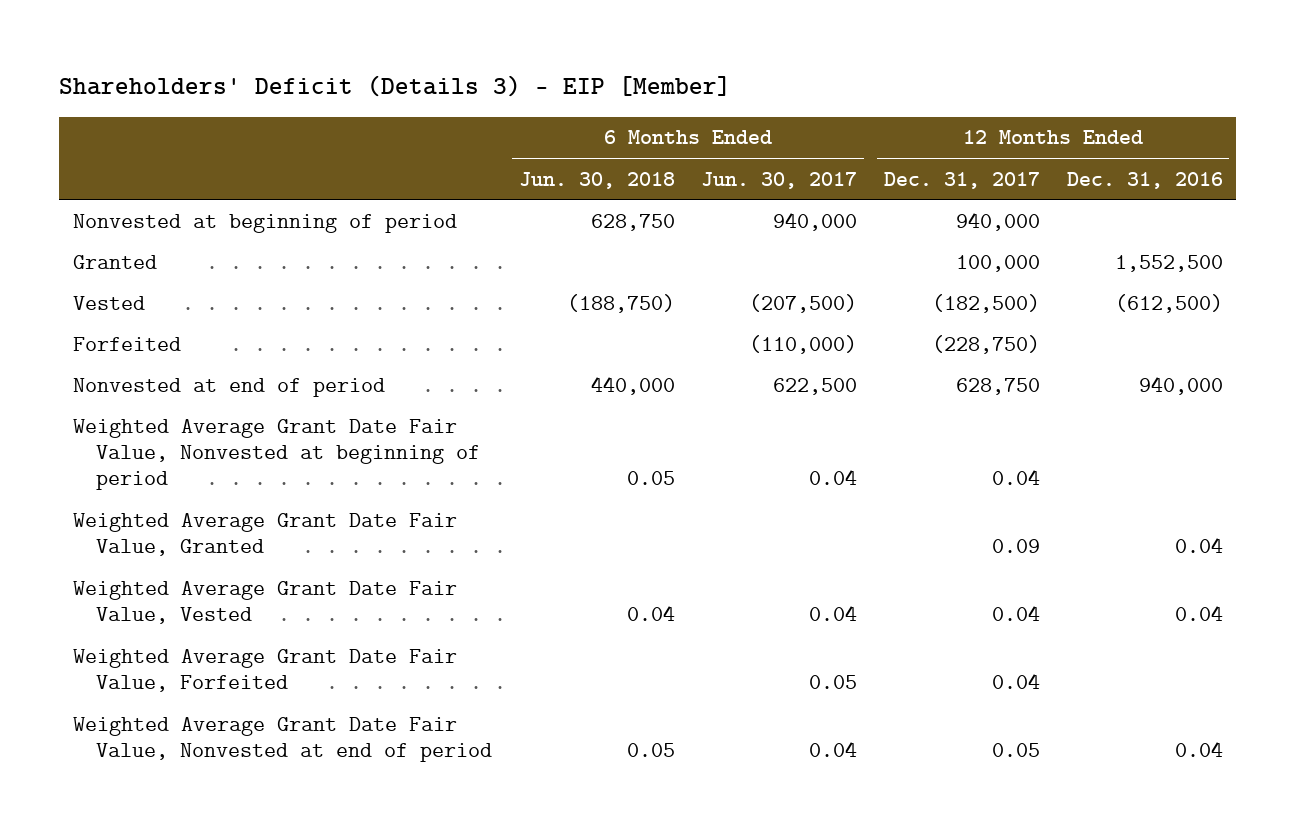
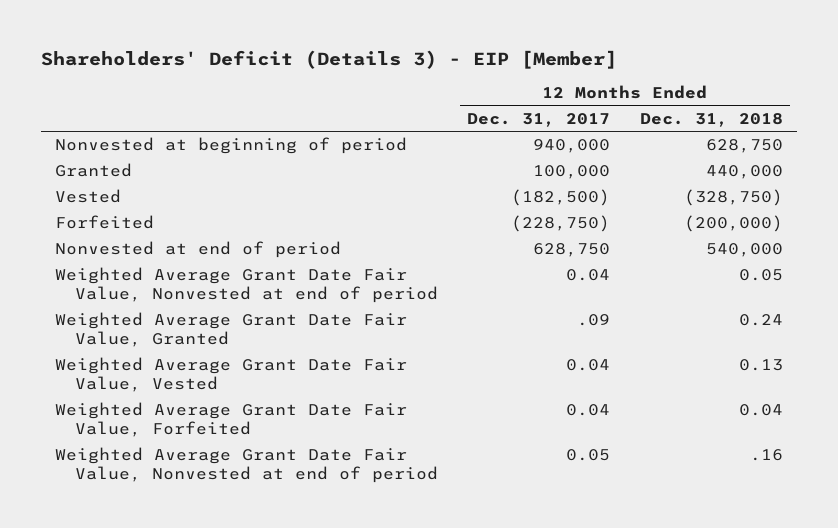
- | 6 Months Ended Jun. 30, 2018 | 6 Months Ended Jun. 30, 2017 | 12 Months Ended Dec. 31, 2017 | 12 Months Ended Dec. 31, 2016
+ | 12 Months Ended Dec. 31, 2017 | 12 Months Ended Dec. 31, 2018
- Weighted Average Grant Date Fair Value, Nonvested at beginning of period | 0.05 | 0.04 | 0.04 |
- Weighted Average Grant Date Fair Value, Granted | | | 0.09 | 0.04
+ Weighted Average Grant Date Fair Value, Nonvested at end of period | 0.04 | 0.05
+ Weighted Average Grant Date Fair Value, Granted | .09 | 0.24

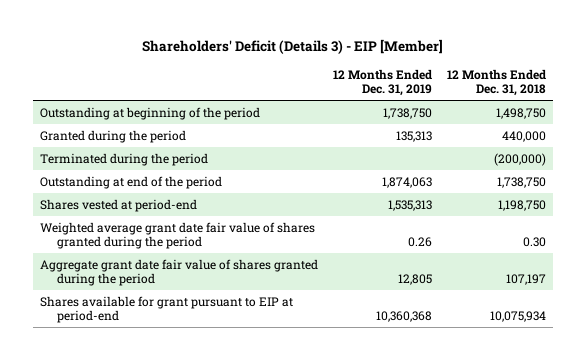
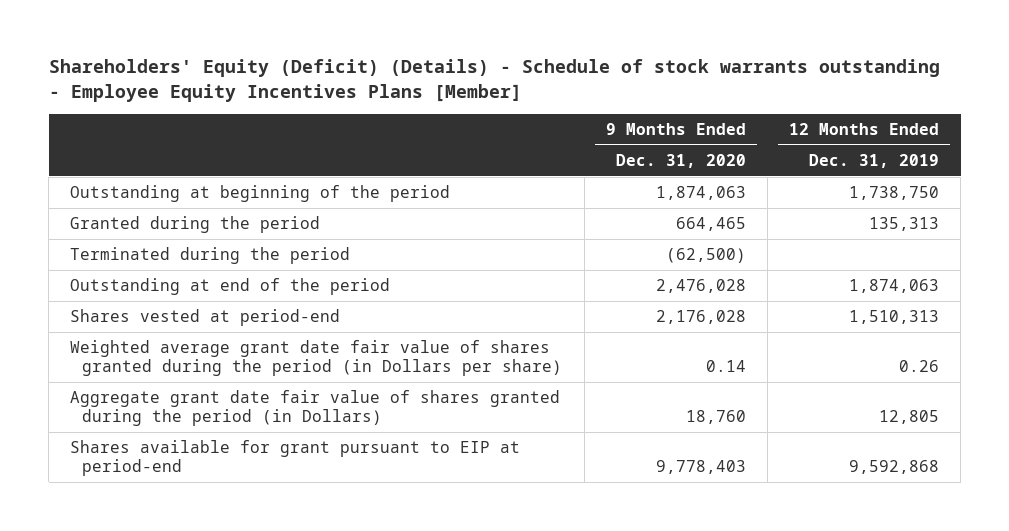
- Shareholders' Deficit (Details 3) - EIP [Member]
+ Shareholders' Equity (Deficit) (Details) - Schedule of stock warrants outstanding - Employee Equity Incentives Plans [Member]
- | 12 Months Ended Dec. 31, 2019 | 12 Months Ended Dec. 31, 2018
+ | 9 Months Ended Dec. 31, 2020 | 12 Months Ended Dec. 31, 2019
- Shares vested at period-end | 1,535,313 | 1,198,750
- Weighted average grant date fair value of shares granted during the period | 0.26 | 0.30
- Aggregate grant date fair value of shares granted during the period | 12,805 | 107,197
- Shares available for grant pursuant to EIP at period-end | 10,360,368 | 10,075,934
+ Shares vested at period-end | 2,176,028 | 1,510,313
+ Weighted average grant date fair value of shares granted during the period (in Dollars per share) | 0.14 | 0.26
+ Aggregate grant date fair value of shares granted during the period (in Dollars) | 18,760 | 12,805
+ Shares available for grant pursuant to EIP at period-end | 9,778,403 | 9,592,868

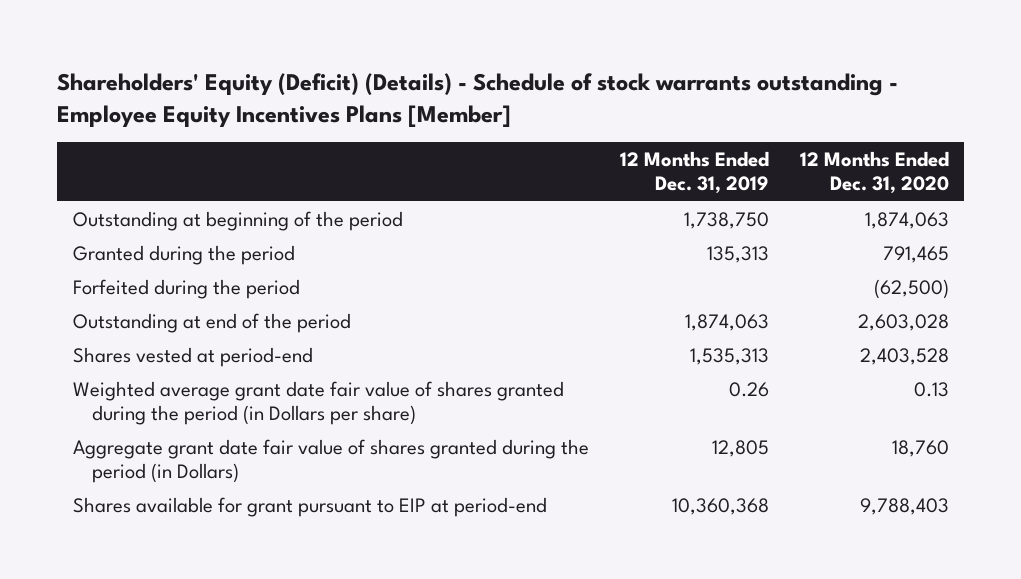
- | 9 Months Ended Dec. 31, 2020 | 12 Months Ended Dec. 31, 2019
+ | 12 Months Ended Dec. 31, 2019 | 12 Months Ended Dec. 31, 2020
- Terminated during the period | (62,500) |
+ Forfeited during the period | | (62,500)
- Shares vested at period-end | 2,176,028 | 1,510,313
+ Shares vested at period-end | 1,535,313 | 2,403,528
- Shares available for grant pursuant to EIP at period-end | 9,778,403 | 9,592,868
+ Shares available for grant pursuant to EIP at period-end | 10,360,368 | 9,788,403

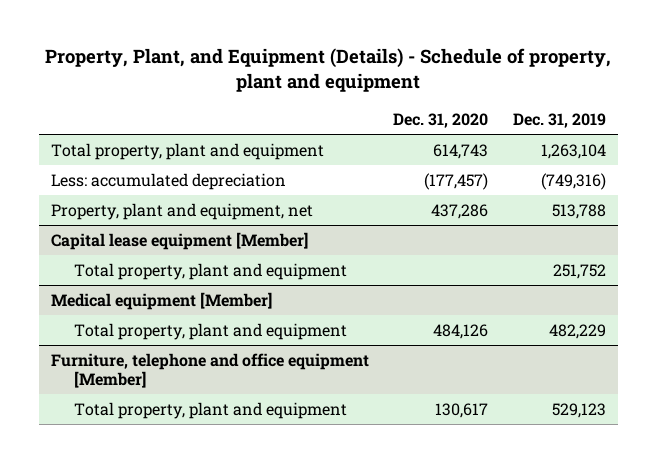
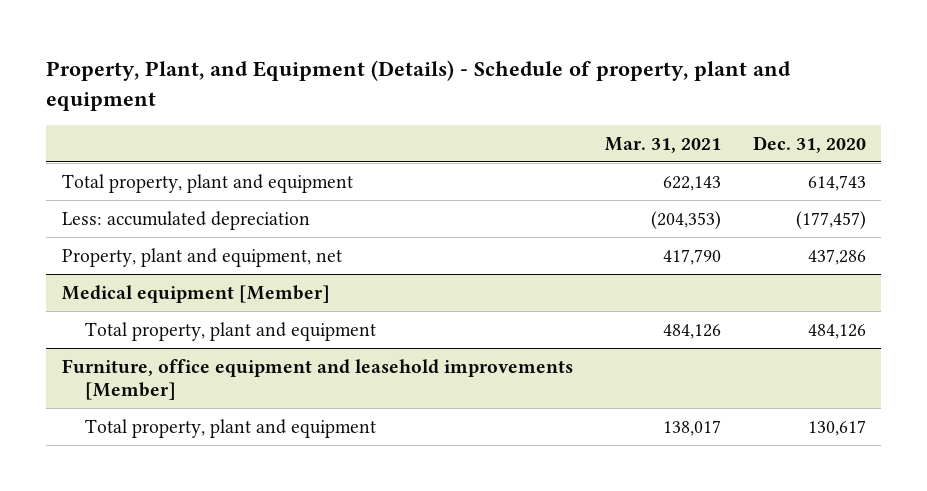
- | Dec. 31, 2020 | Dec. 31, 2019
+ | Mar. 31, 2021 | Dec. 31, 2020
- Capital lease equipment [Member]
- Total property, plant and equipment | | 251,752
- Furniture, telephone and office equipment [Member]
+ Furniture, office equipment and leasehold improvements [Member]

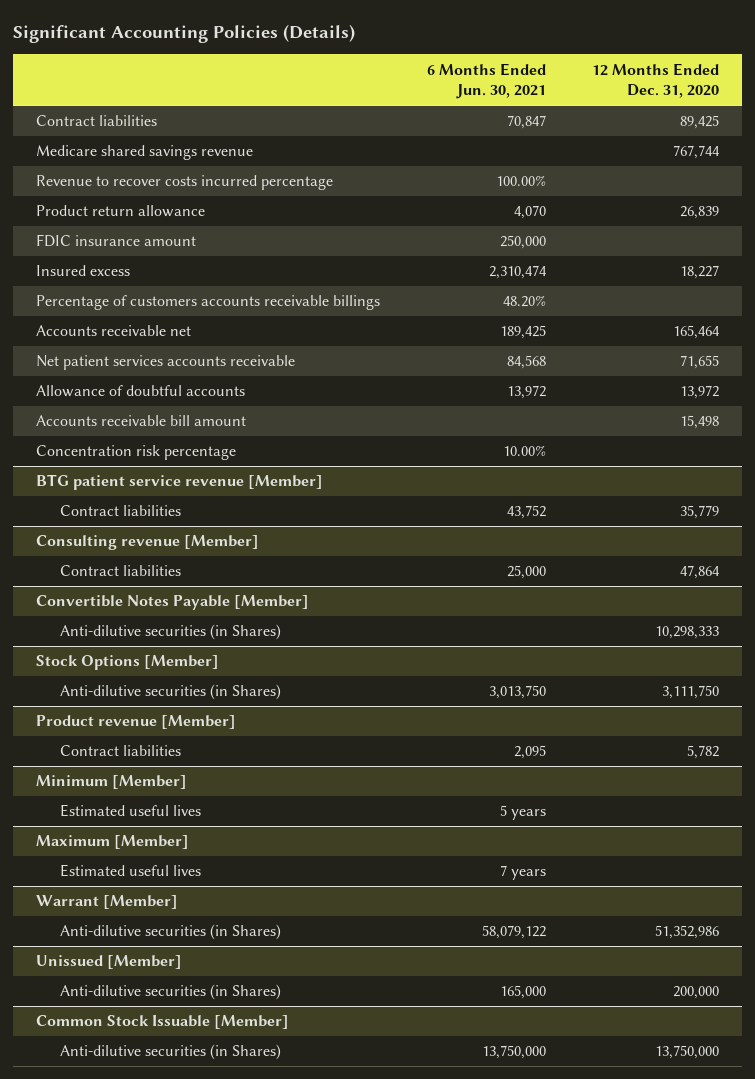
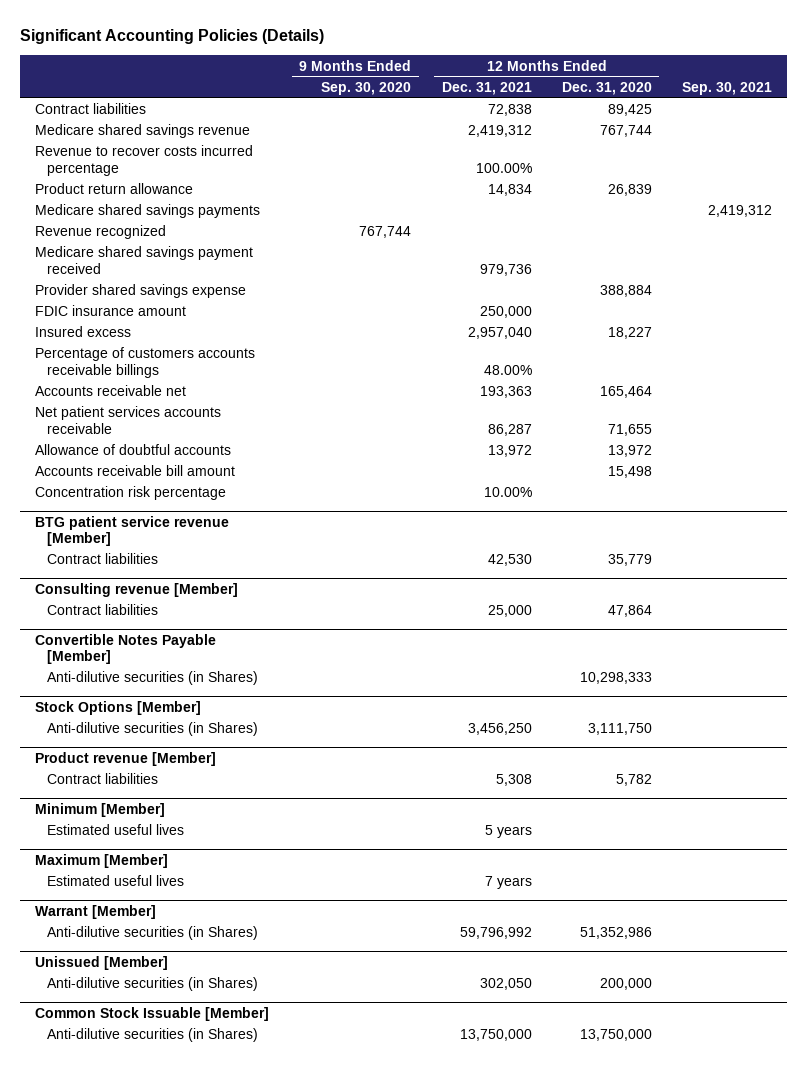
- | 6 Months Ended Jun. 30, 2021 | 12 Months Ended Dec. 31, 2020
+ | 9 Months Ended Sep. 30, 2020 | 12 Months Ended Dec. 31, 2021 | 12 Months Ended Dec. 31, 2020 | Sep. 30, 2021
+ Medicare shared savings payments | | | | 2,419,312
+ Revenue recognized | 767,744 | | |
+ Medicare shared savings payment received | | 979,736 | |
+ Provider shared savings expense | | | 388,884 |

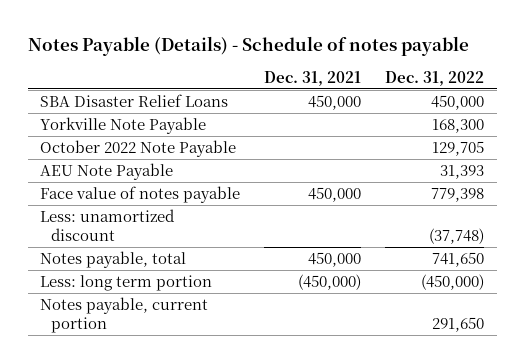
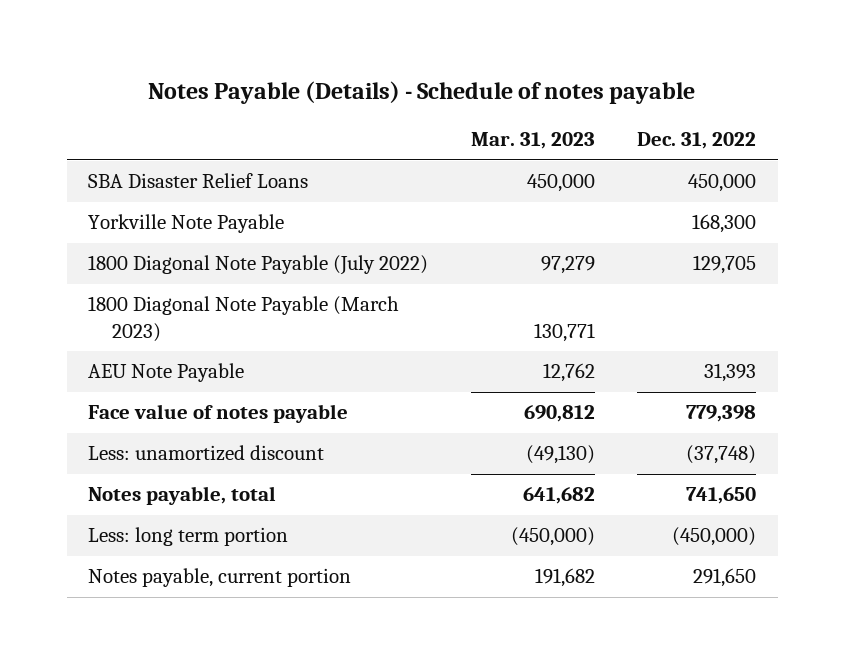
- | Dec. 31, 2021 | Dec. 31, 2022
+ | Mar. 31, 2023 | Dec. 31, 2022
- October 2022 Note Payable | | 129,705
+ 1800 Diagonal Note Payable (July 2022) | 97,279 | 129,705
+ 1800 Diagonal Note Payable (March 2023) | 130,771 |

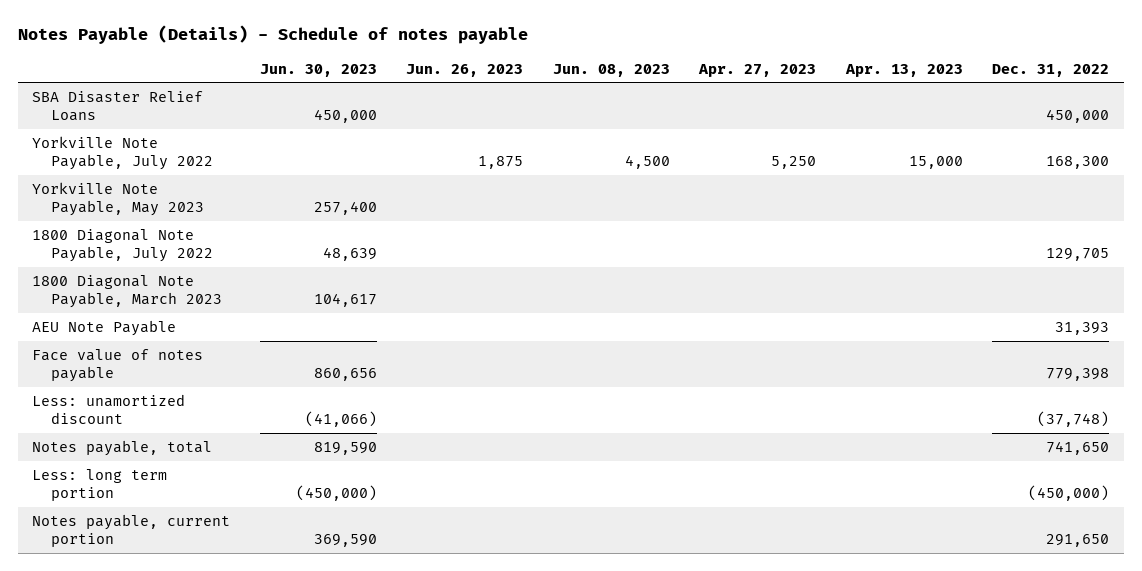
- | Mar. 31, 2023 | Dec. 31, 2022
+ | Jun. 30, 2023 | Jun. 26, 2023 | Jun. 08, 2023 | Apr. 27, 2023 | Apr. 13, 2023 | Dec. 31, 2022
- Yorkville Note Payable | | 168,300
- 1800 Diagonal Note Payable (July 2022) | 97,279 | 129,705
- 1800 Diagonal Note Payable (March 2023) | 130,771 |
+ Yorkville Note Payable, July 2022 | | 1,875 | 4,500 | 5,250 | 15,000 | 168,300
+ Yorkville Note Payable, May 2023 | 257,400 | | | | |
+ 1800 Diagonal Note Payable, July 2022 | 48,639 | | | | | 129,705
+ 1800 Diagonal Note Payable, March 2023 | 104,617 | | | | |

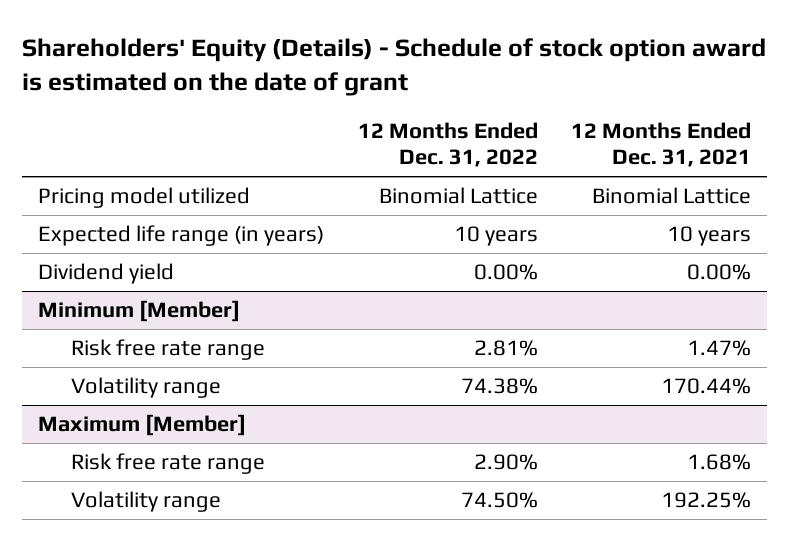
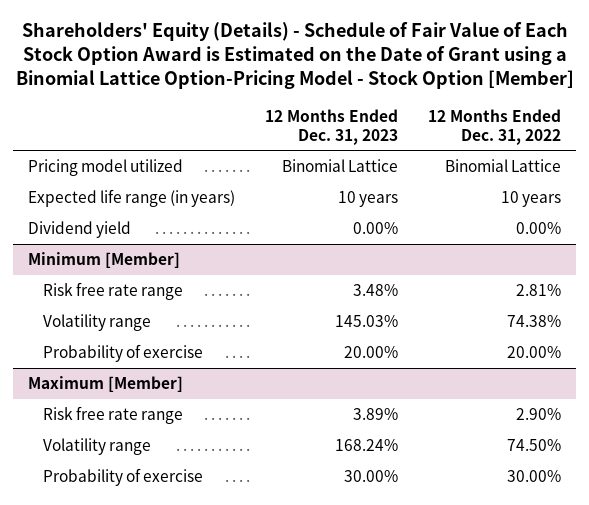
- Shareholders' Equity (Details) - Schedule of stock option award is estimated on the date of grant
+ Shareholders' Equity (Details) - Schedule of Fair Value of Each Stock Option Award is Estimated on the Date of Grant using a Binomial Lattice Option-Pricing Model - Stock Option [Member]
- | 12 Months Ended Dec. 31, 2022 | 12 Months Ended Dec. 31, 2021
+ | 12 Months Ended Dec. 31, 2023 | 12 Months Ended Dec. 31, 2022
@ Minimum [Member]
+ Probability of exercise | 20.00% | 20.00%
@ Maximum [Member]
+ Probability of exercise | 30.00% | 30.00%

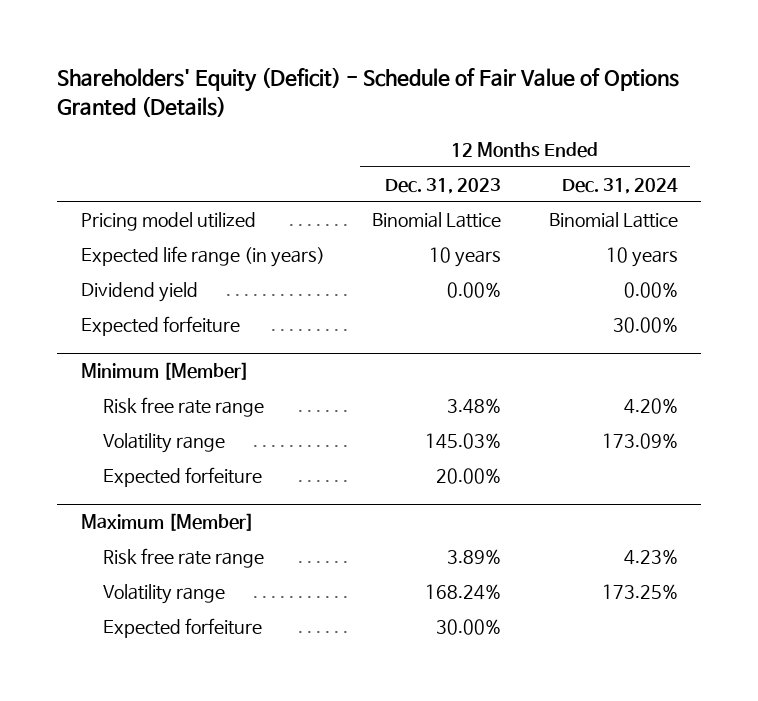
- Shareholders' Equity (Details) - Schedule of Fair Value of Each Stock Option Award is Estimated on the Date of Grant using a Binomial Lattice Option-Pricing Model - Stock Option [Member]
+ Shareholders' Equity (Deficit) - Schedule of Fair Value of Options Granted (Details)
- | 12 Months Ended Dec. 31, 2023 | 12 Months Ended Dec. 31, 2022
+ | 12 Months Ended Dec. 31, 2023 | 12 Months Ended Dec. 31, 2024
+ Expected forfeiture | | 30.00%
@ Minimum [Member]
- Probability of exercise | 20.00% | 20.00%
+ Expected forfeiture | 20.00% |
@ Maximum [Member]
- Probability of exercise | 30.00% | 30.00%
+ Expected forfeiture | 30.00% |

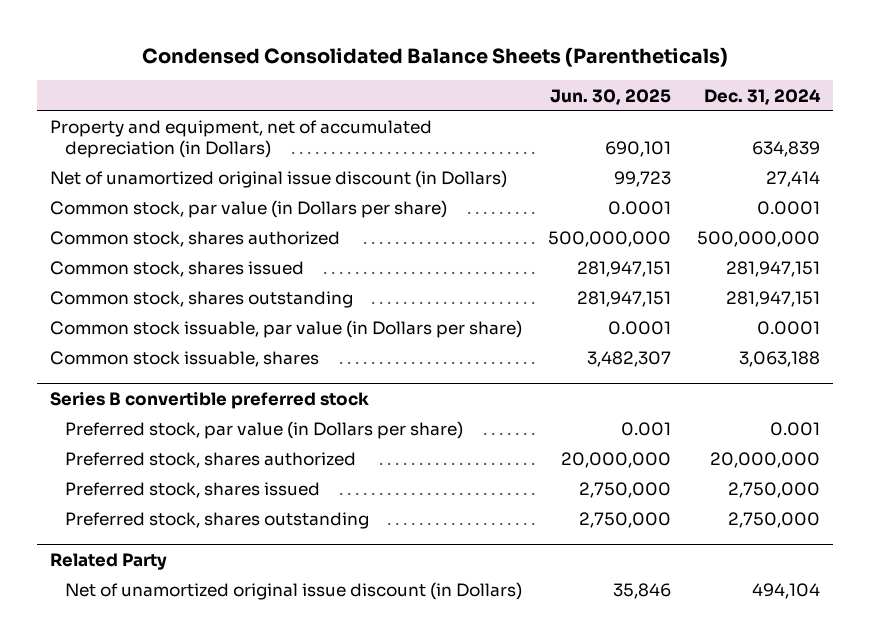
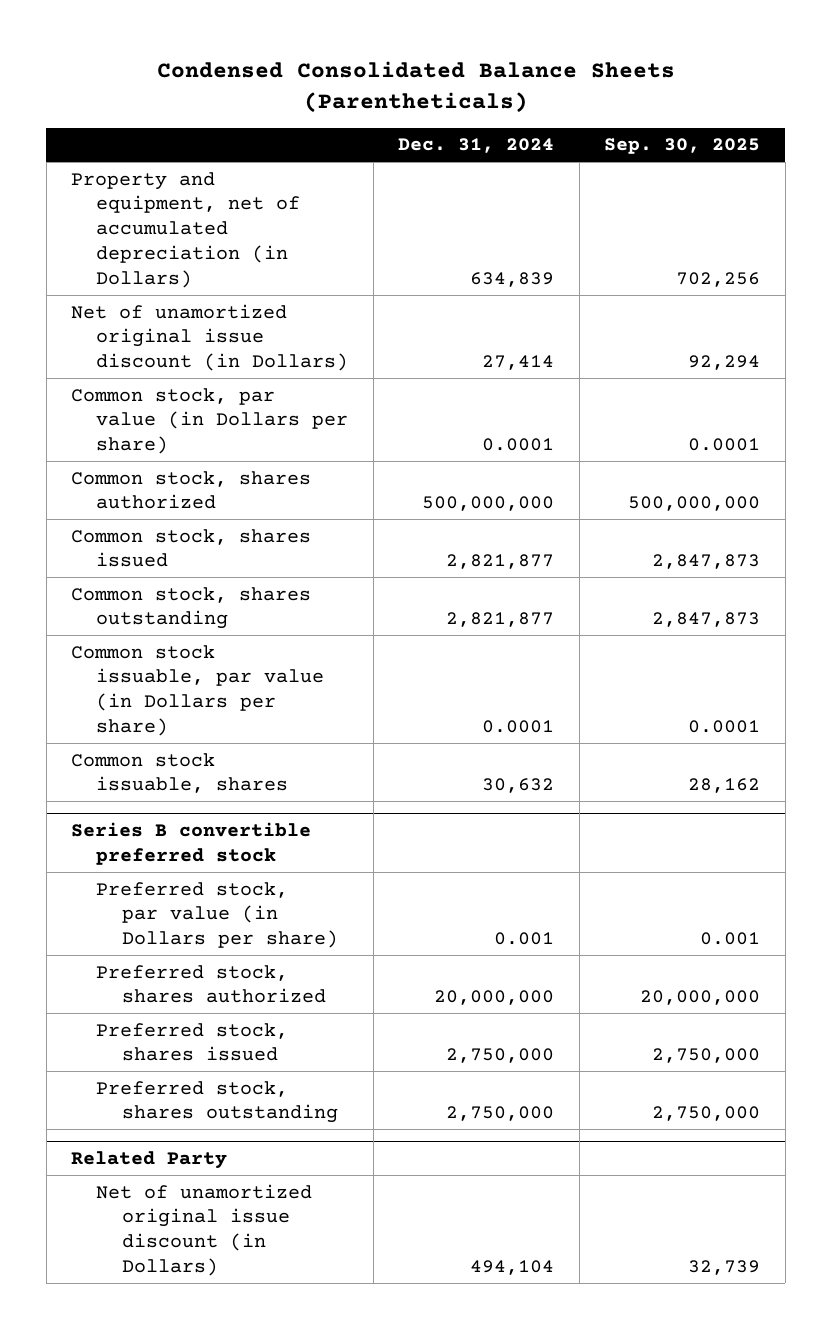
- | Jun. 30, 2025 | Dec. 31, 2024
+ | Dec. 31, 2024 | Sep. 30, 2025
- Common stock, shares issued | 281,947,151 | 281,947,151
- Common stock, shares outstanding | 281,947,151 | 281,947,151
+ Common stock, shares issued | 2,821,877 | 2,847,873
+ Common stock, shares outstanding | 2,821,877 | 2,847,873
- Common stock issuable, shares | 3,482,307 | 3,063,188
+ Common stock issuable, shares | 30,632 | 28,162

